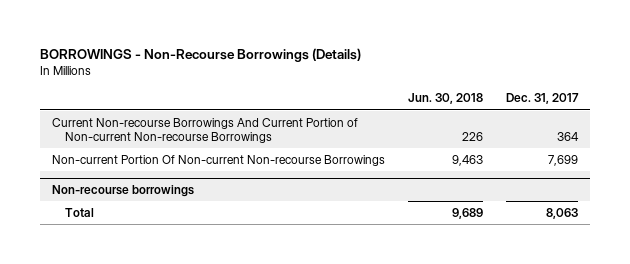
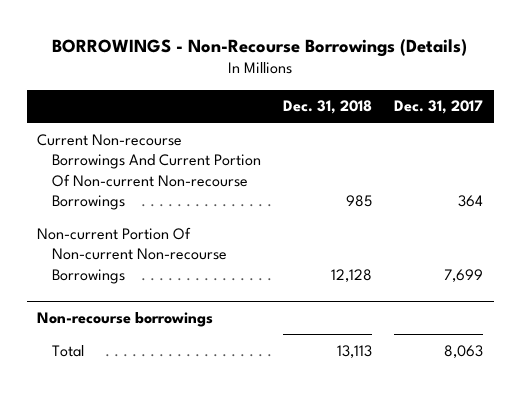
- | Jun. 30, 2018 | Dec. 31, 2017
+ | Dec. 31, 2018 | Dec. 31, 2017
- Current Non-recourse Borrowings And Current Portion of Non-current Non-recourse Borrowings | 226 | 364
+ Current Non-recourse Borrowings And Current Portion Of Non-current Non-recourse Borrowings | 985 | 364

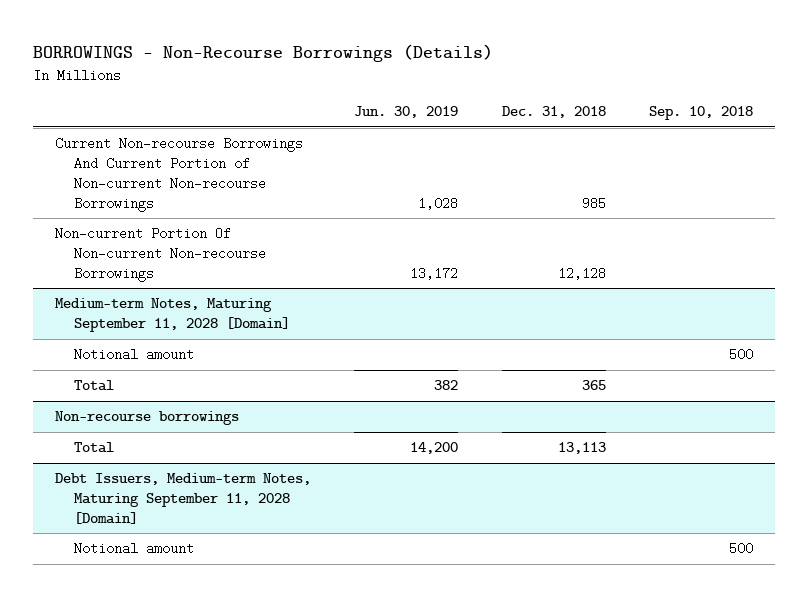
- | Dec. 31, 2018 | Dec. 31, 2017
+ | Jun. 30, 2019 | Dec. 31, 2018 | Sep. 10, 2018
- Current Non-recourse Borrowings And Current Portion Of Non-current Non-recourse Borrowings | 985 | 364
+ Current Non-recourse Borrowings And Current Portion of Non-current Non-recourse Borrowings | 1,028 | 985 |
+ Medium-term Notes, Maturing September 11, 2028 [Domain]
+ Notional amount | | | 500
+ Total | 382 | 365 |
+ Debt Issuers, Medium-term Notes, Maturing September 11, 2028 [Domain]
+ Notional amount | | | 500

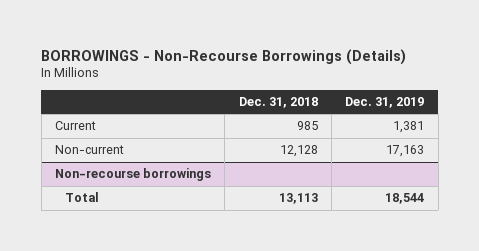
- | Jun. 30, 2019 | Dec. 31, 2018 | Sep. 10, 2018
+ | Dec. 31, 2018 | Dec. 31, 2019
- Current Non-recourse Borrowings And Current Portion of Non-current Non-recourse Borrowings | 1,028 | 985 |
- Non-current Portion Of Non-current Non-recourse Borrowings | 13,172 | 12,128 |
- Medium-term Notes, Maturing September 11, 2028 [Domain]
- Notional amount | | | 500
- Total | 382 | 365 |
+ Current | 985 | 1,381
+ Non-current | 12,128 | 17,163
- Debt Issuers, Medium-term Notes, Maturing September 11, 2028 [Domain]
- Notional amount | | | 500

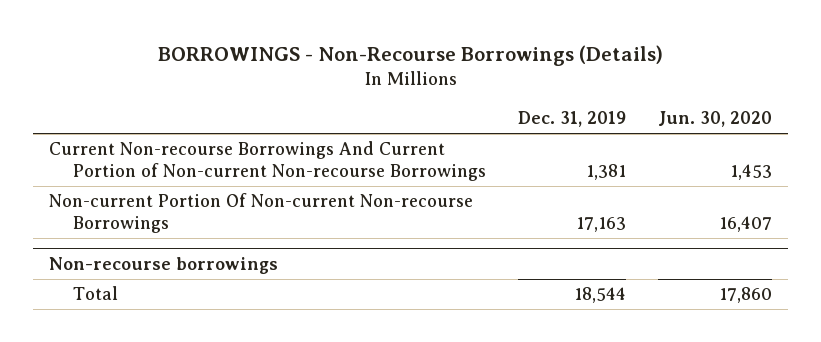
- | Dec. 31, 2018 | Dec. 31, 2019
+ | Dec. 31, 2019 | Jun. 30, 2020
- Current | 985 | 1,381
- Non-current | 12,128 | 17,163
+ Current Non-recourse Borrowings And Current Portion of Non-current Non-recourse Borrowings | 1,381 | 1,453
+ Non-current Portion Of Non-current Non-recourse Borrowings | 17,163 | 16,407

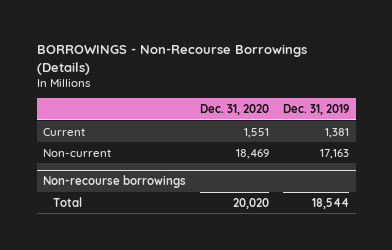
- | Dec. 31, 2019 | Jun. 30, 2020
+ | Dec. 31, 2020 | Dec. 31, 2019
- Current Non-recourse Borrowings And Current Portion of Non-current Non-recourse Borrowings | 1,381 | 1,453
- Non-current Portion Of Non-current Non-recourse Borrowings | 17,163 | 16,407
+ Current | 1,551 | 1,381
+ Non-current | 18,469 | 17,163

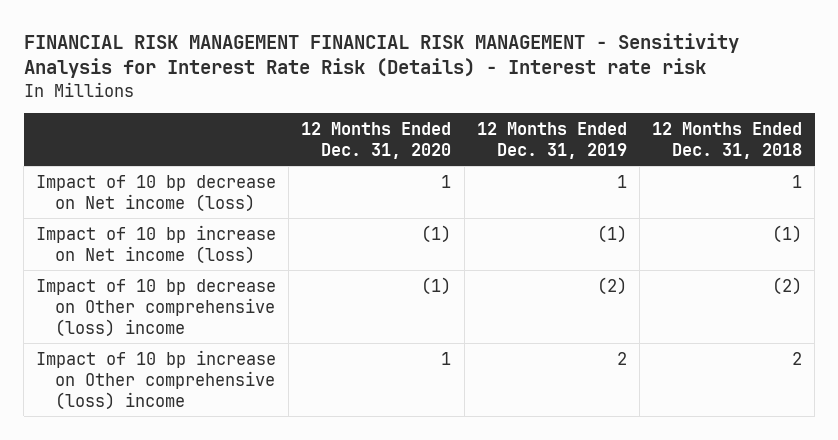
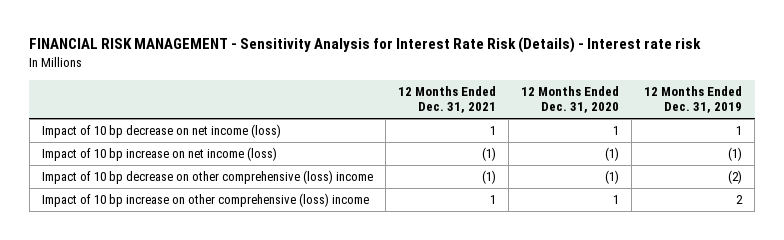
- FINANCIAL RISK MANAGEMENT FINANCIAL RISK MANAGEMENT - Sensitivity Analysis for Interest Rate Risk (Details) - Interest rate risk
+ FINANCIAL RISK MANAGEMENT - Sensitivity Analysis for Interest Rate Risk (Details) - Interest rate risk
- | 12 Months Ended Dec. 31, 2020 | 12 Months Ended Dec. 31, 2019 | 12 Months Ended Dec. 31, 2018
+ | 12 Months Ended Dec. 31, 2021 | 12 Months Ended Dec. 31, 2020 | 12 Months Ended Dec. 31, 2019
- Impact of 10 bp decrease on Net income (loss) | 1 | 1 | 1
- Impact of 10 bp increase on Net income (loss) | (1) | (1) | (1)
- Impact of 10 bp decrease on Other comprehensive (loss) income | (1) | (2) | (2)
- Impact of 10 bp increase on Other comprehensive (loss) income | 1 | 2 | 2
+ Impact of 10 bp decrease on net income (loss) | 1 | 1 | 1
+ Impact of 10 bp increase on net income (loss) | (1) | (1) | (1)
+ Impact of 10 bp decrease on other comprehensive (loss) income | (1) | (1) | (2)
+ Impact of 10 bp increase on other comprehensive (loss) income | 1 | 1 | 2

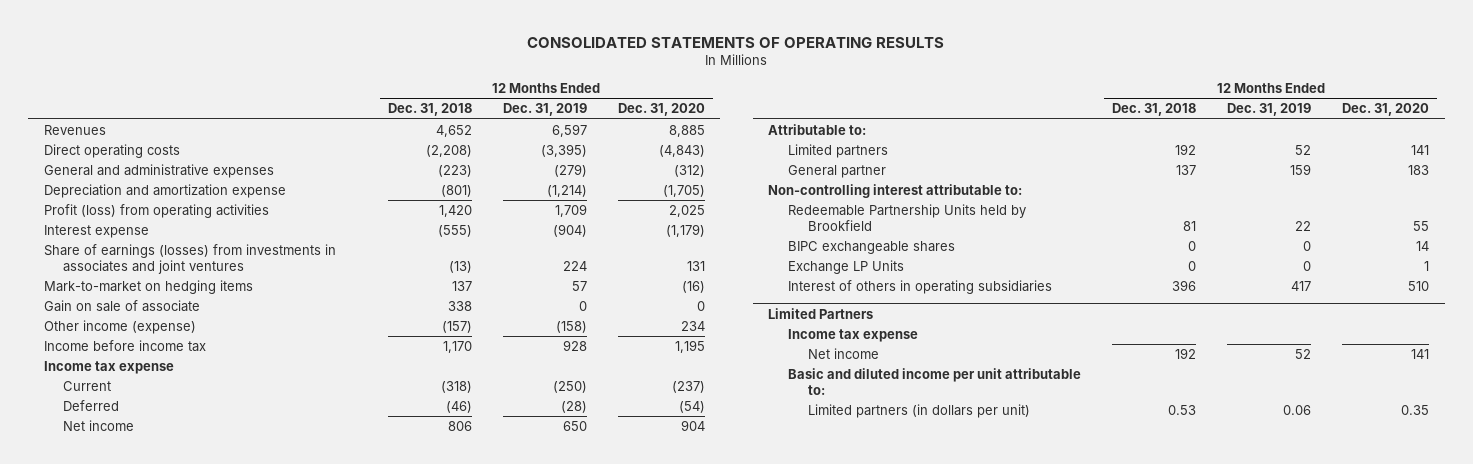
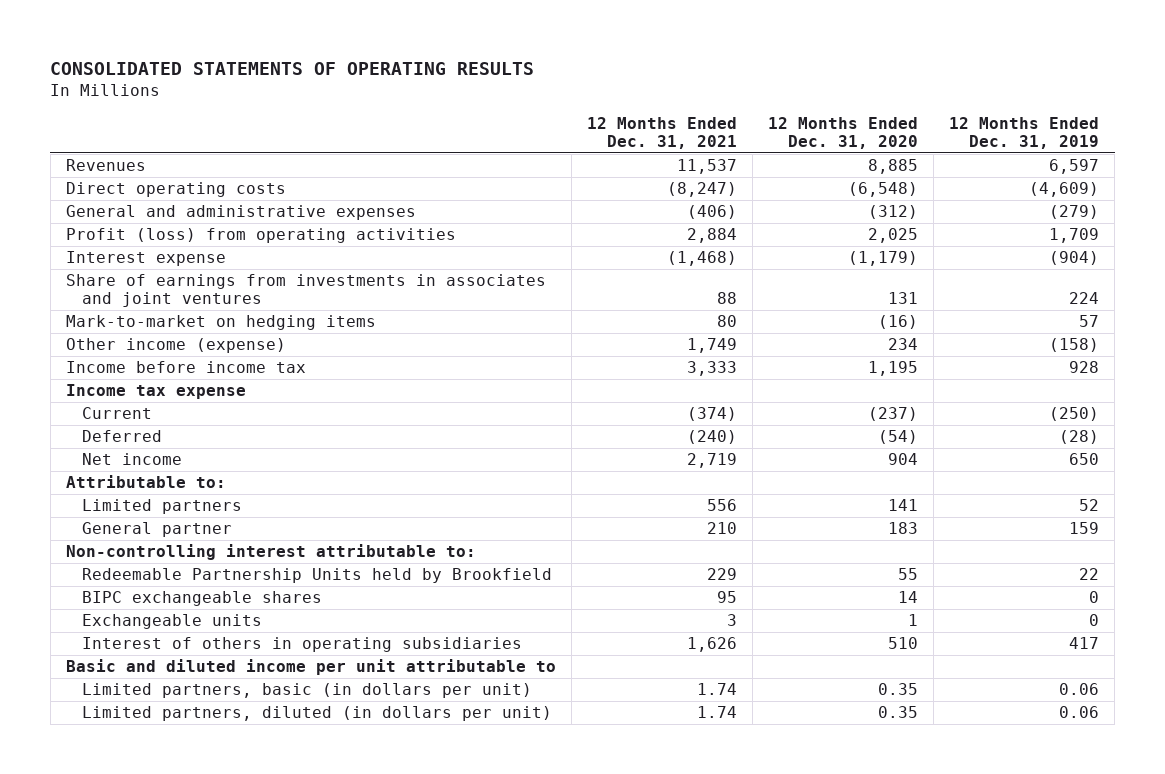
- | 12 Months Ended Dec. 31, 2018 | 12 Months Ended Dec. 31, 2019 | 12 Months Ended Dec. 31, 2020
+ | 12 Months Ended Dec. 31, 2021 | 12 Months Ended Dec. 31, 2020 | 12 Months Ended Dec. 31, 2019
- Direct operating costs | (2,208) | (3,395) | (4,843)
+ Direct operating costs | (8,247) | (6,548) | (4,609)
- Depreciation and amortization expense | (801) | (1,214) | (1,705)
- Share of earnings (losses) from investments in associates and joint ventures | (13) | 224 | 131
+ Share of earnings from investments in associates and joint ventures | 88 | 131 | 224
- Gain on sale of associate | 338 | 0 | 0
- Exchange LP Units | 0 | 0 | 1
+ Exchangeable units | 3 | 1 | 0
- Limited Partners
- Income tax expense
- Net income | 192 | 52 | 141
- Basic and diluted income per unit attributable to:
- Limited partners (in dollars per unit) | 0.53 | 0.06 | 0.35
+ Basic and diluted income per unit attributable to
+ Limited partners, basic (in dollars per unit) | 1.74 | 0.35 | 0.06
+ Limited partners, diluted (in dollars per unit) | 1.74 | 0.35 | 0.06

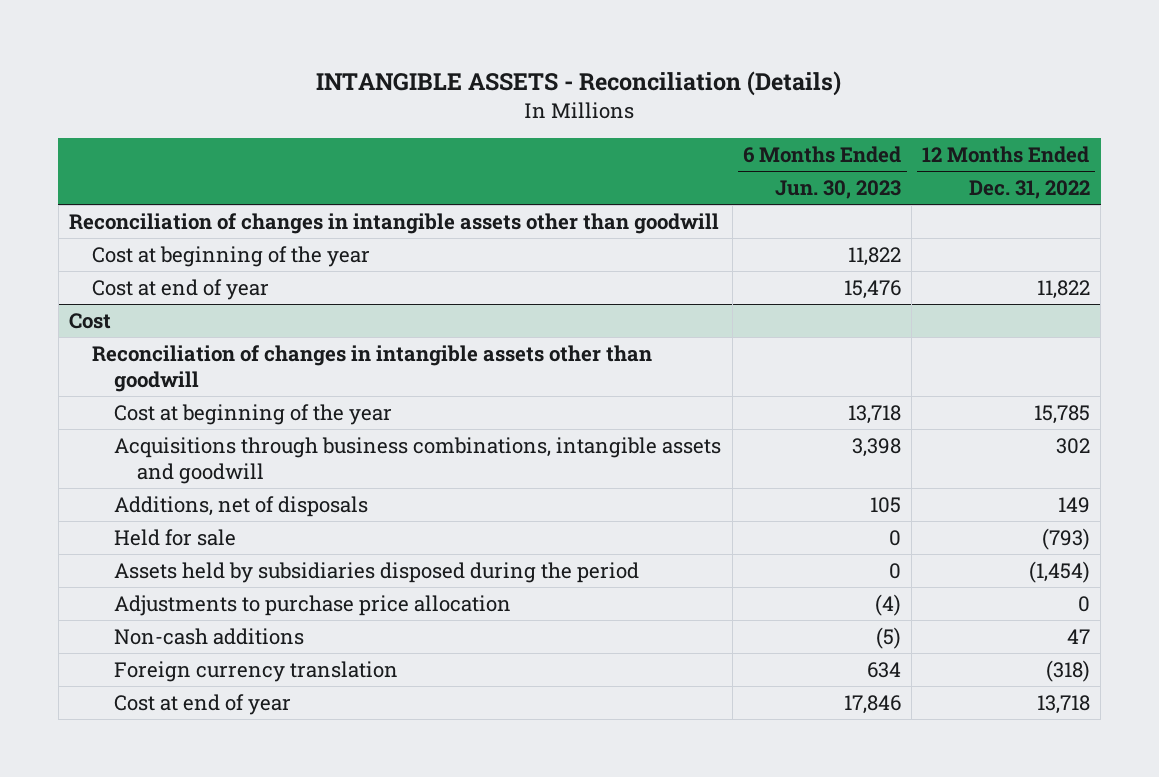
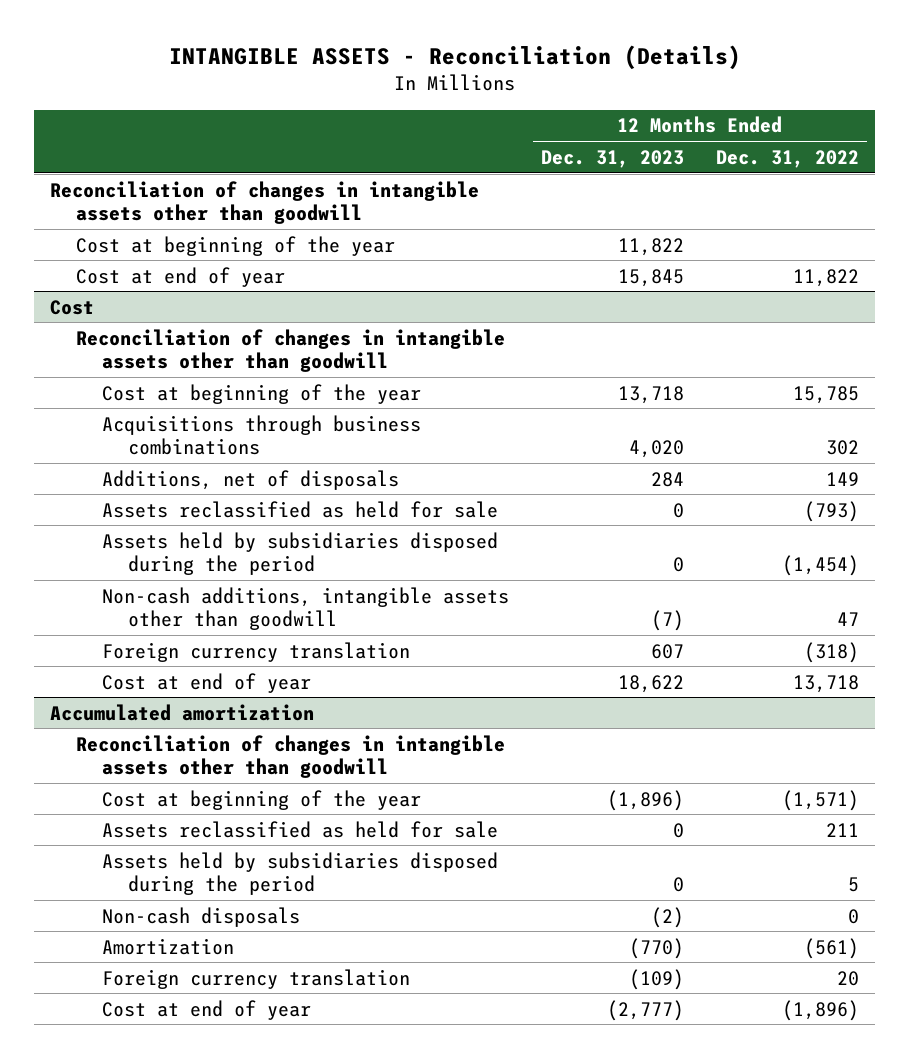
- | 6 Months Ended Jun. 30, 2023 | 12 Months Ended Dec. 31, 2022
+ | 12 Months Ended Dec. 31, 2023 | 12 Months Ended Dec. 31, 2022
@ Cost
- Acquisitions through business combinations, intangible assets and goodwill | 3,398 | 302
+ Acquisitions through business combinations | 4,020 | 302
- Held for sale | 0 | (793)
+ Assets reclassified as held for sale | 0 | (793)
- Adjustments to purchase price allocation | (4) | 0
- Non-cash additions | (5) | 47
+ Non-cash additions, intangible assets other than goodwill | (7) | 47
+ Accumulated amortization
+ Reconciliation of changes in intangible assets other than goodwill
+ Cost at beginning of the year | (1,896) | (1,571)
+ Assets reclassified as held for sale | 0 | 211
+ Assets held by subsidiaries disposed during the period | 0 | 5
+ Non-cash disposals | (2) | 0
+ Amortization | (770) | (561)
+ Foreign currency translation | (109) | 20
+ Cost at end of year | (2,777) | (1,896)

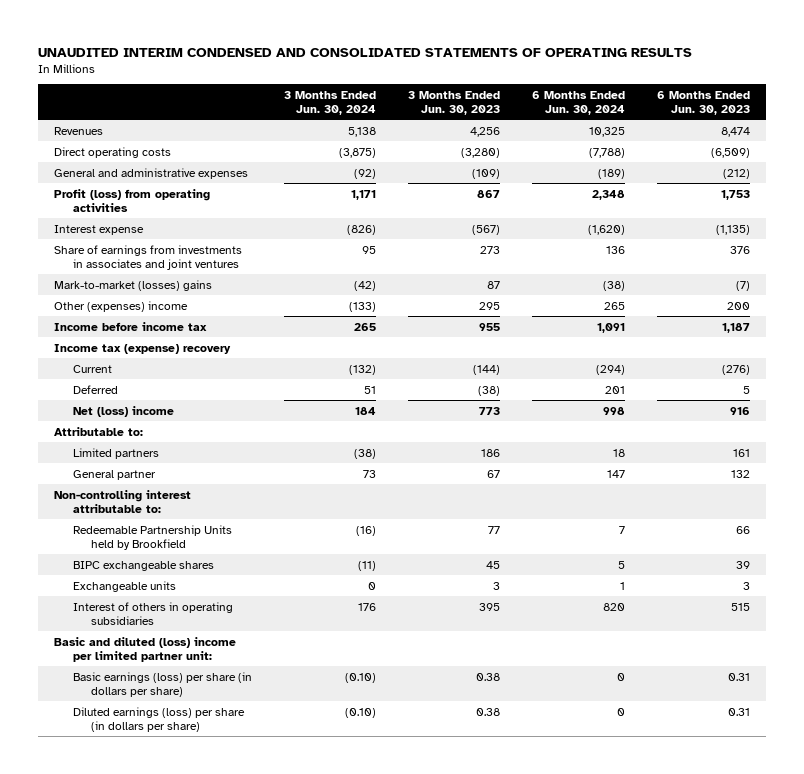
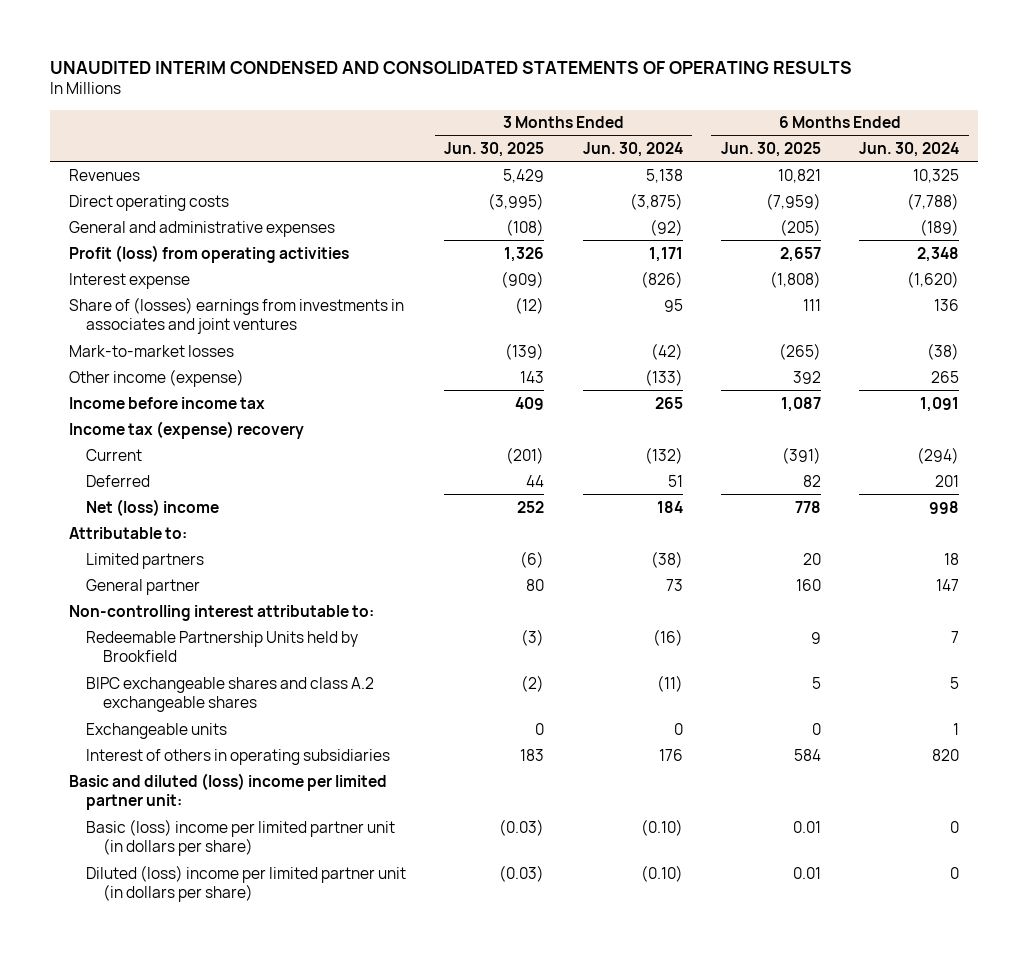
- | 3 Months Ended Jun. 30, 2024 | 3 Months Ended Jun. 30, 2023 | 6 Months Ended Jun. 30, 2024 | 6 Months Ended Jun. 30, 2023
+ | 3 Months Ended Jun. 30, 2025 | 3 Months Ended Jun. 30, 2024 | 6 Months Ended Jun. 30, 2025 | 6 Months Ended Jun. 30, 2024
- Share of earnings from investments in associates and joint ventures | 95 | 273 | 136 | 376
- Mark-to-market (losses) gains | (42) | 87 | (38) | (7)
- Other (expenses) income | (133) | 295 | 265 | 200
+ Share of (losses) earnings from investments in associates and joint ventures | (12) | 95 | 111 | 136
+ Mark-to-market losses | (139) | (42) | (265) | (38)
+ Other income (expense) | 143 | (133) | 392 | 265
- BIPC exchangeable shares | (11) | 45 | 5 | 39
+ BIPC exchangeable shares and class A.2 exchangeable shares | (2) | (11) | 5 | 5
- Basic earnings (loss) per share (in dollars per share) | (0.10) | 0.38 | 0 | 0.31
- Diluted earnings (loss) per share (in dollars per share) | (0.10) | 0.38 | 0 | 0.31
+ Basic (loss) income per limited partner unit (in dollars per share) | (0.03) | (0.10) | 0.01 | 0
+ Diluted (loss) income per limited partner unit (in dollars per share) | (0.03) | (0.10) | 0.01 | 0

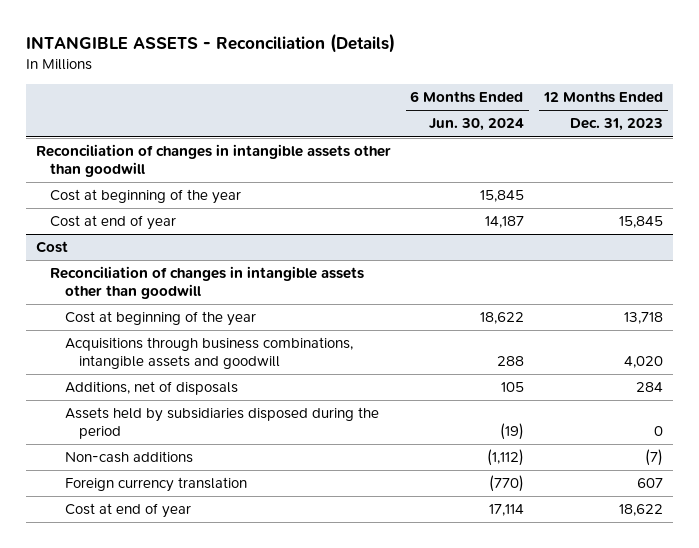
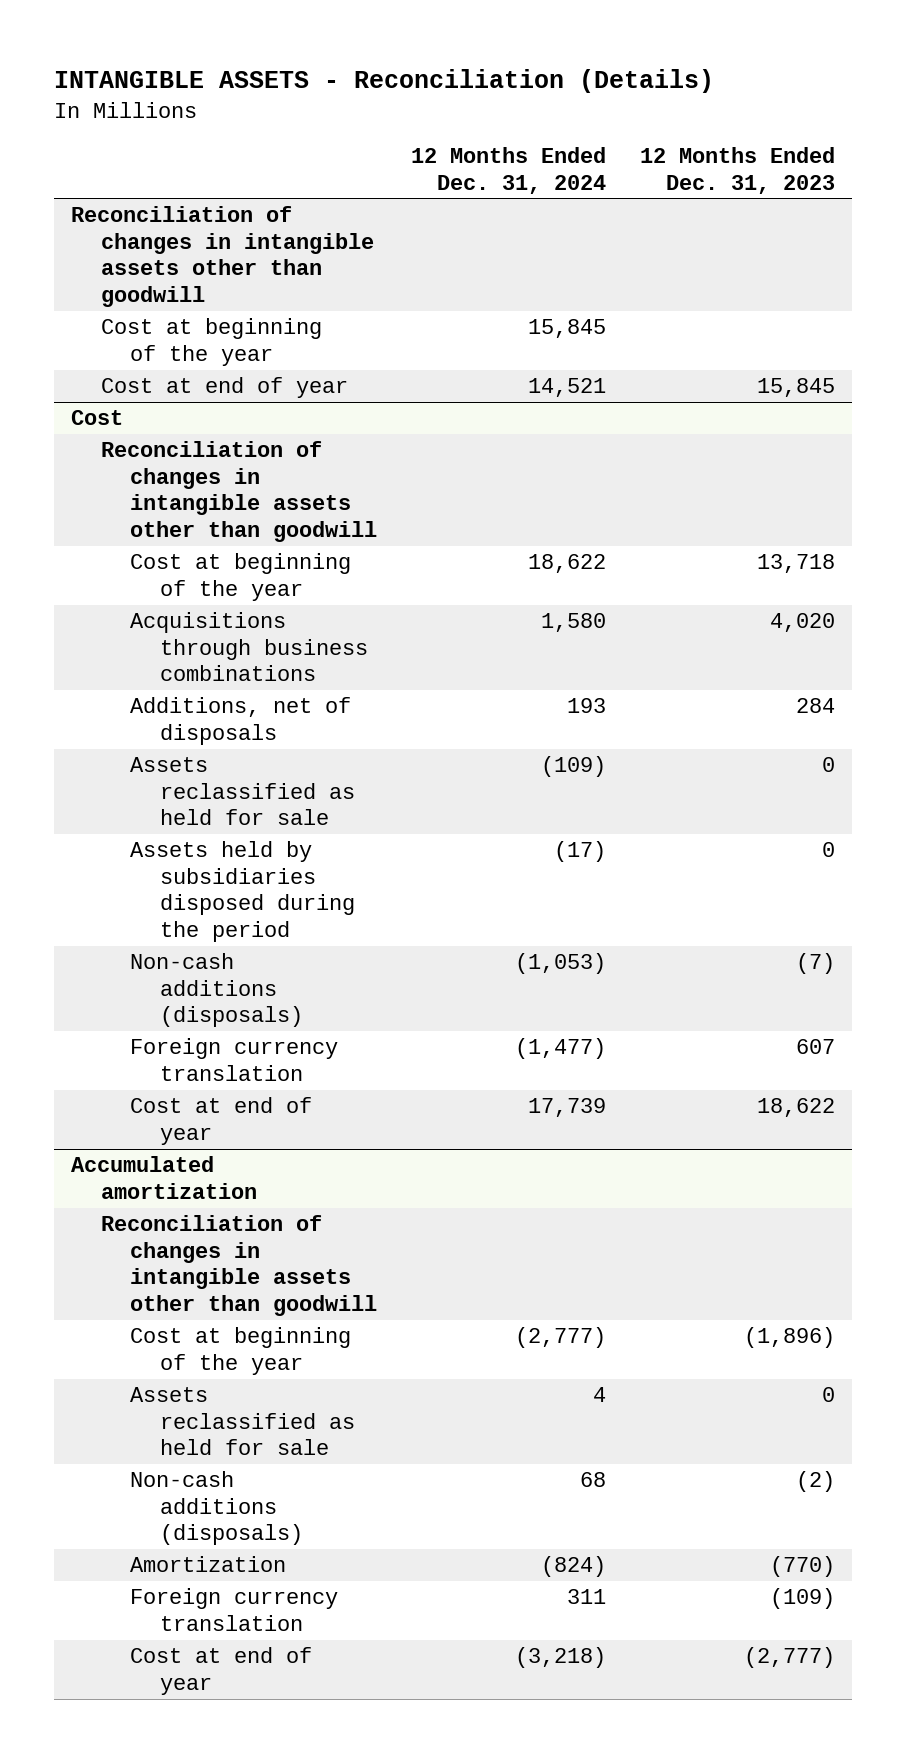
- | 6 Months Ended Jun. 30, 2024 | 12 Months Ended Dec. 31, 2023
+ | 12 Months Ended Dec. 31, 2024 | 12 Months Ended Dec. 31, 2023
@ Cost
- Acquisitions through business combinations, intangible assets and goodwill | 288 | 4,020
+ Acquisitions through business combinations | 1,580 | 4,020
+ Assets reclassified as held for sale | (109) | 0
- Non-cash additions | (1,112) | (7)
+ Non-cash additions (disposals) | (1,053) | (7)
+ Accumulated amortization
+ Reconciliation of changes in intangible assets other than goodwill
+ Cost at beginning of the year | (2,777) | (1,896)
+ Assets reclassified as held for sale | 4 | 0
+ Non-cash additions (disposals) | 68 | (2)
+ Amortization | (824) | (770)
+ Foreign currency translation | 311 | (109)
+ Cost at end of year | (3,218) | (2,777)

